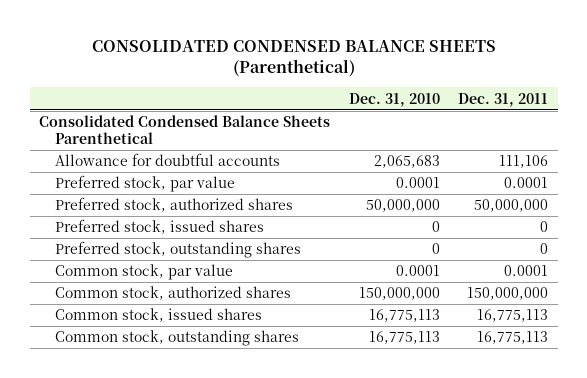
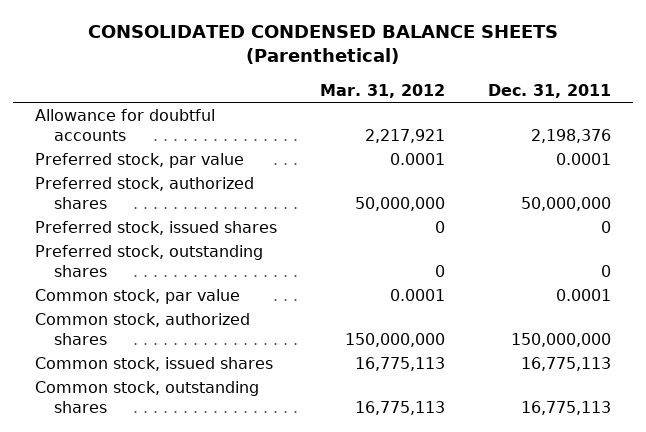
- | Dec. 31, 2010 | Dec. 31, 2011
+ | Mar. 31, 2012 | Dec. 31, 2011
- Consolidated Condensed Balance Sheets Parenthetical
- Allowance for doubtful accounts | 2,065,683 | 111,106
+ Allowance for doubtful accounts | 2,217,921 | 2,198,376

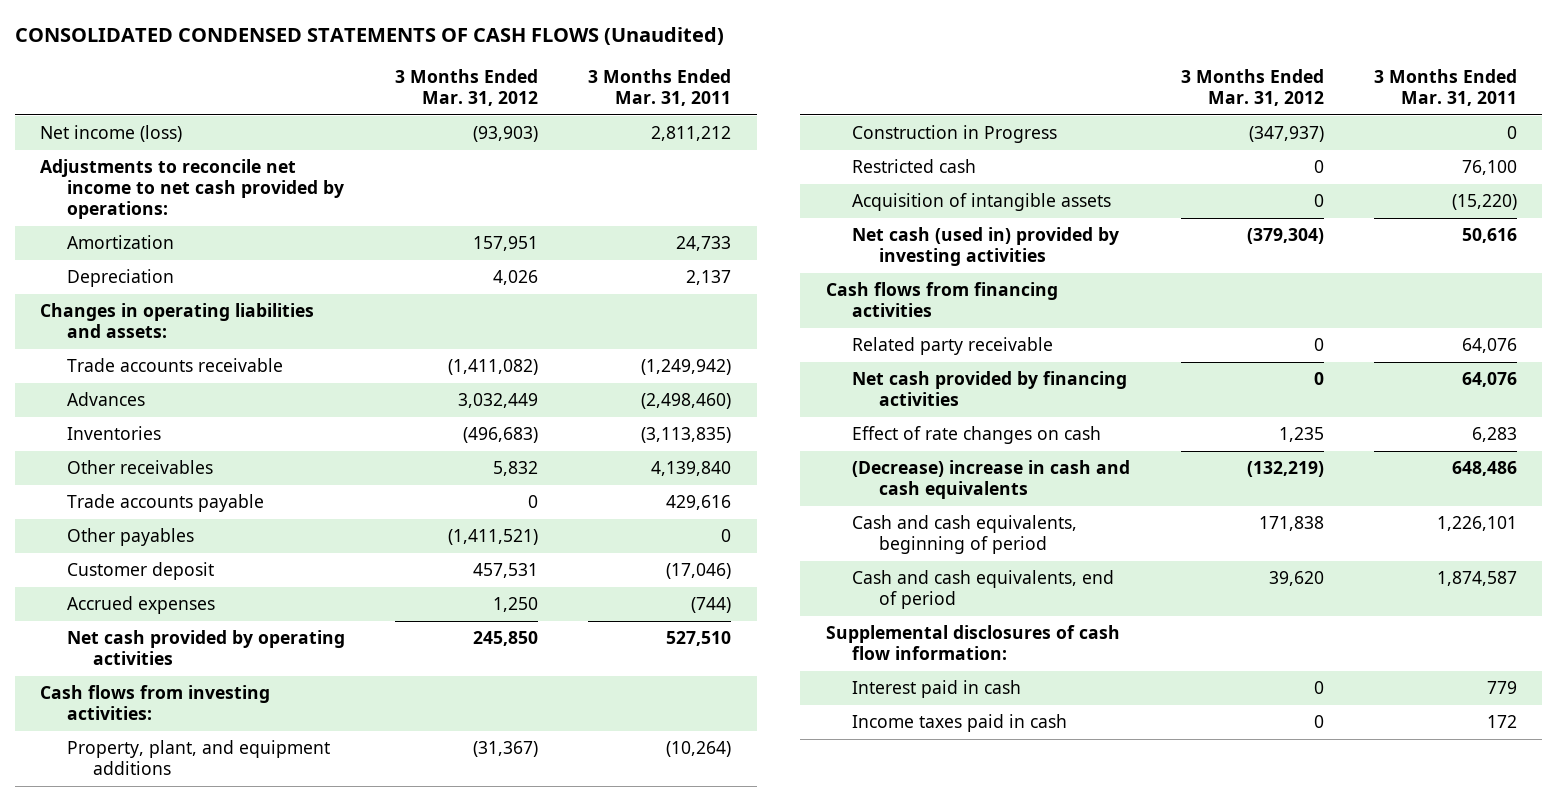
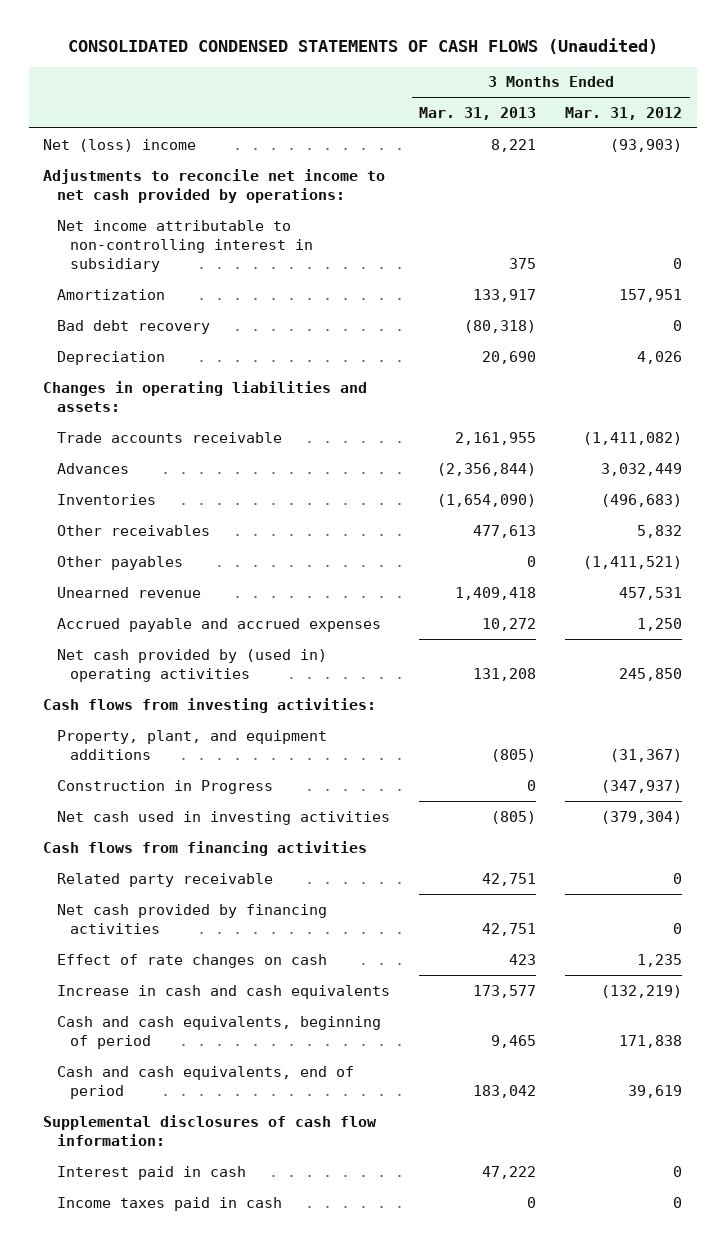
- | 3 Months Ended Mar. 31, 2012 | 3 Months Ended Mar. 31, 2011
+ | 3 Months Ended Mar. 31, 2013 | 3 Months Ended Mar. 31, 2012
- Net income (loss) | (93,903) | 2,811,212
+ Net (loss) income | 8,221 | (93,903)
+ Net income attributable to non-controlling interest in subsidiary | 375 | 0
+ Bad debt recovery | (80,318) | 0
- Trade accounts payable | 0 | 429,616
- Customer deposit | 457,531 | (17,046)
- Accrued expenses | 1,250 | (744)
- Net cash provided by operating activities | 245,850 | 527,510
+ Unearned revenue | 1,409,418 | 457,531
+ Accrued payable and accrued expenses | 10,272 | 1,250
+ Net cash provided by (used in) operating activities | 131,208 | 245,850
- Restricted cash | 0 | 76,100
- Acquisition of intangible assets | 0 | (15,220)
- Net cash (used in) provided by investing activities | (379,304) | 50,616
+ Net cash used in investing activities | (805) | (379,304)
- (Decrease) increase in cash and cash equivalents | (132,219) | 648,486
+ Increase in cash and cash equivalents | 173,577 | (132,219)
- Cash and cash equivalents, end of period | 39,620 | 1,874,587
+ Cash and cash equivalents, end of period | 183,042 | 39,619

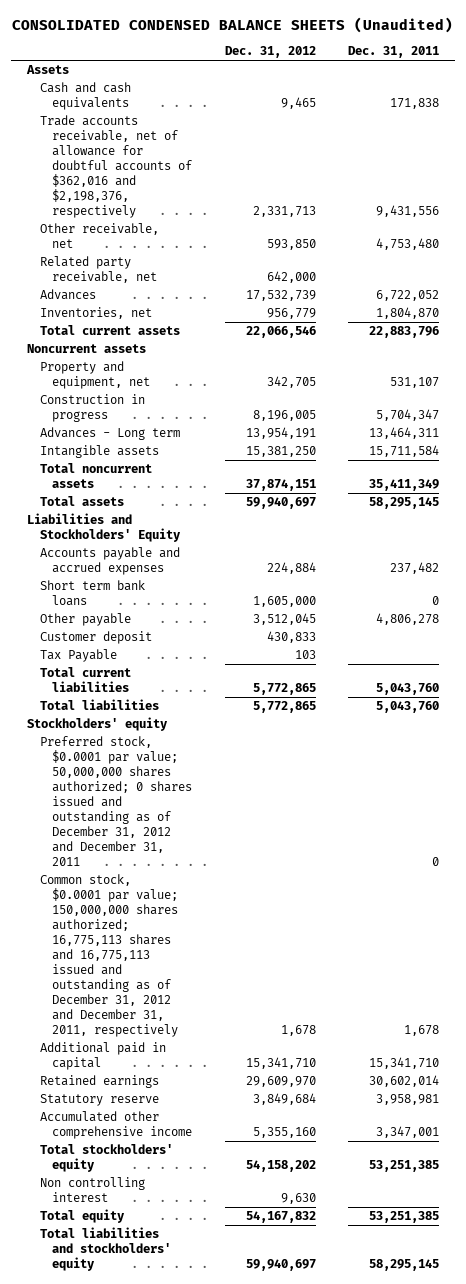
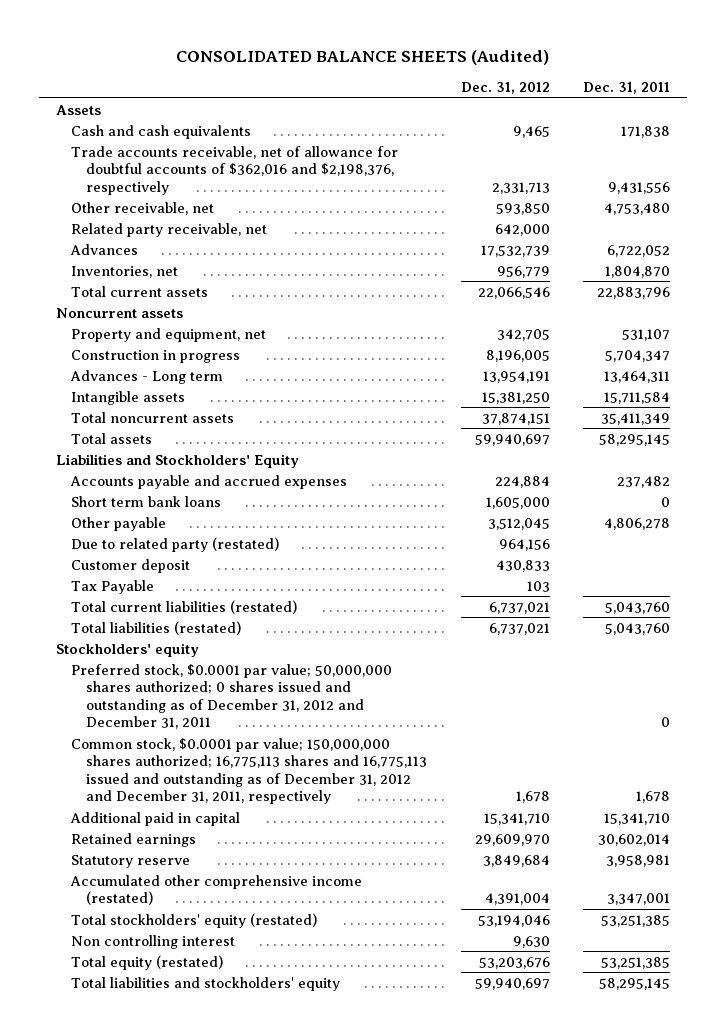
- CONSOLIDATED CONDENSED BALANCE SHEETS (Unaudited)
+ CONSOLIDATED BALANCE SHEETS (Audited)
+ Due to related party (restated) | 964,156 |
- Total current liabilities | 5,772,865 | 5,043,760
- Total liabilities | 5,772,865 | 5,043,760
+ Total current liabilities (restated) | 6,737,021 | 5,043,760
+ Total liabilities (restated) | 6,737,021 | 5,043,760
- Accumulated other comprehensive income | 5,355,160 | 3,347,001
- Total stockholders' equity | 54,158,202 | 53,251,385
+ Accumulated other comprehensive income (restated) | 4,391,004 | 3,347,001
+ Total stockholders' equity (restated) | 53,194,046 | 53,251,385
- Total equity | 54,167,832 | 53,251,385
+ Total equity (restated) | 53,203,676 | 53,251,385

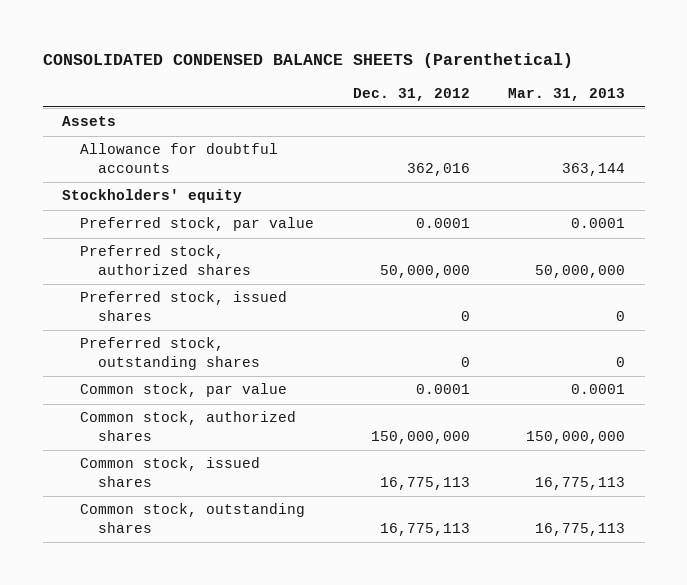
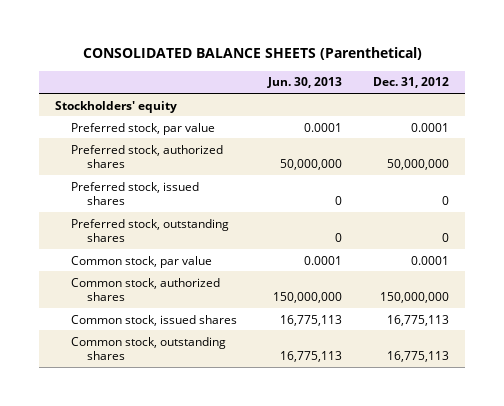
- CONSOLIDATED CONDENSED BALANCE SHEETS (Parenthetical)
+ CONSOLIDATED BALANCE SHEETS (Parenthetical)
- | Dec. 31, 2012 | Mar. 31, 2013
+ | Jun. 30, 2013 | Dec. 31, 2012
- Assets
- Allowance for doubtful accounts | 362,016 | 363,144

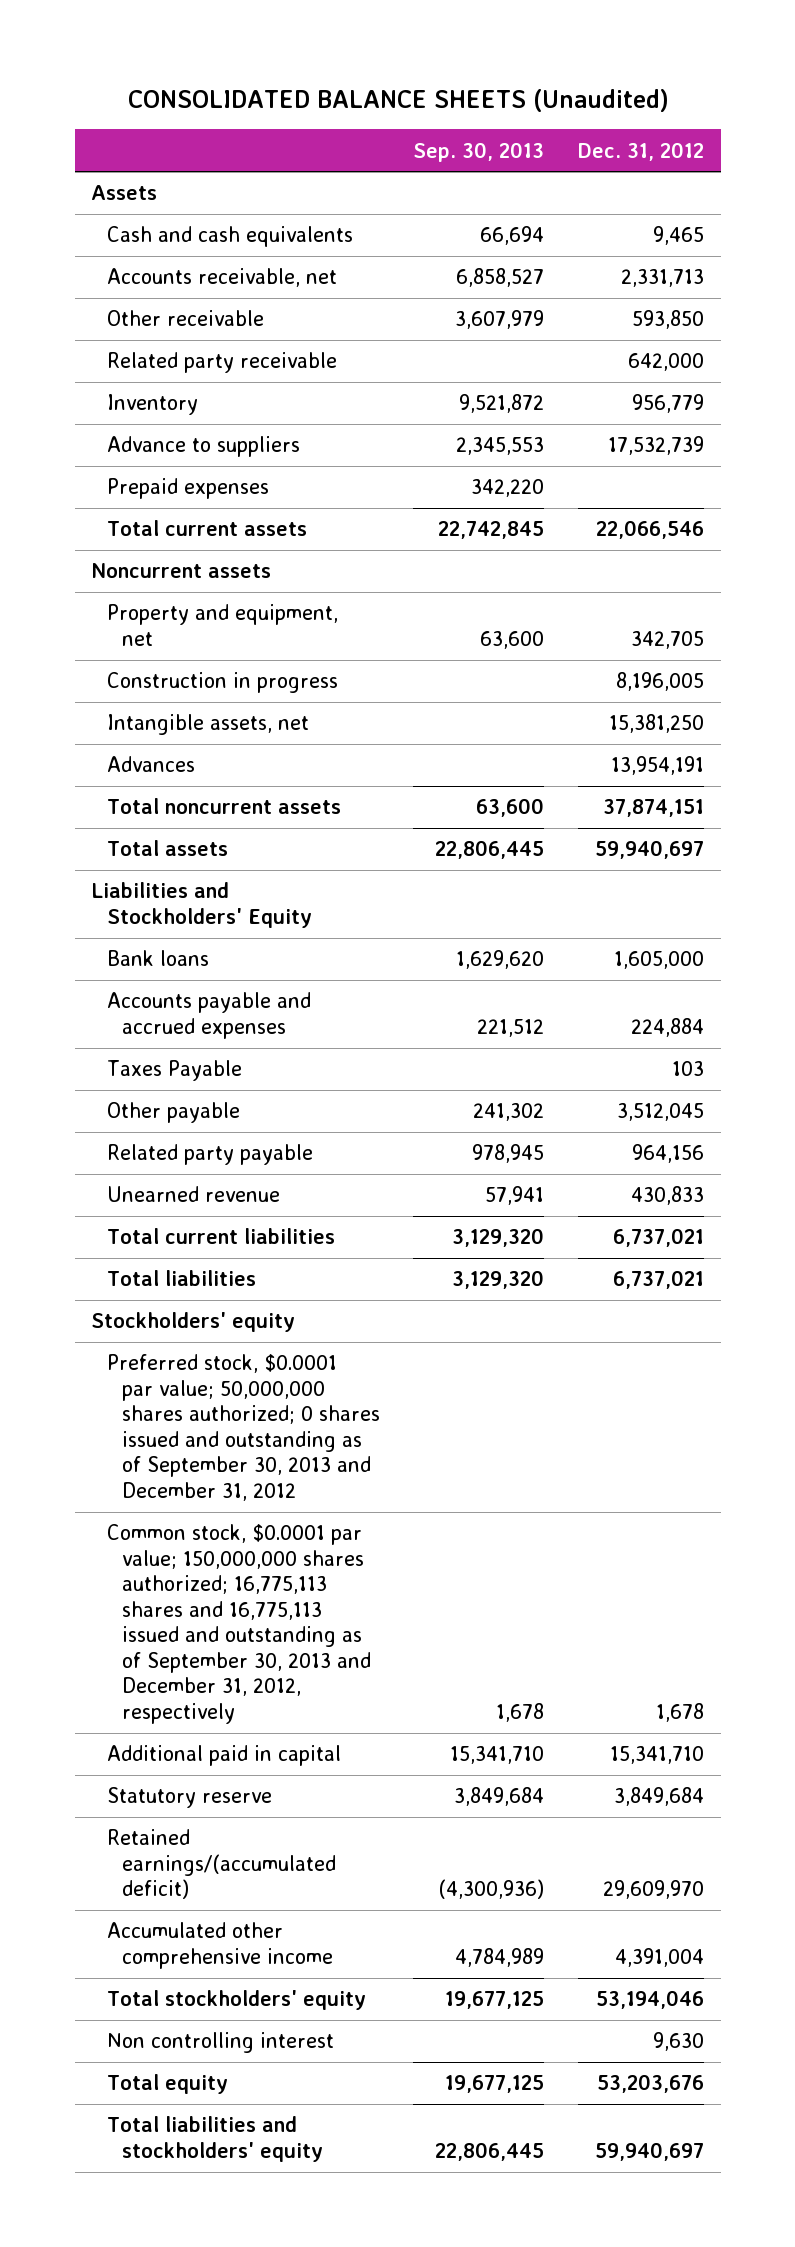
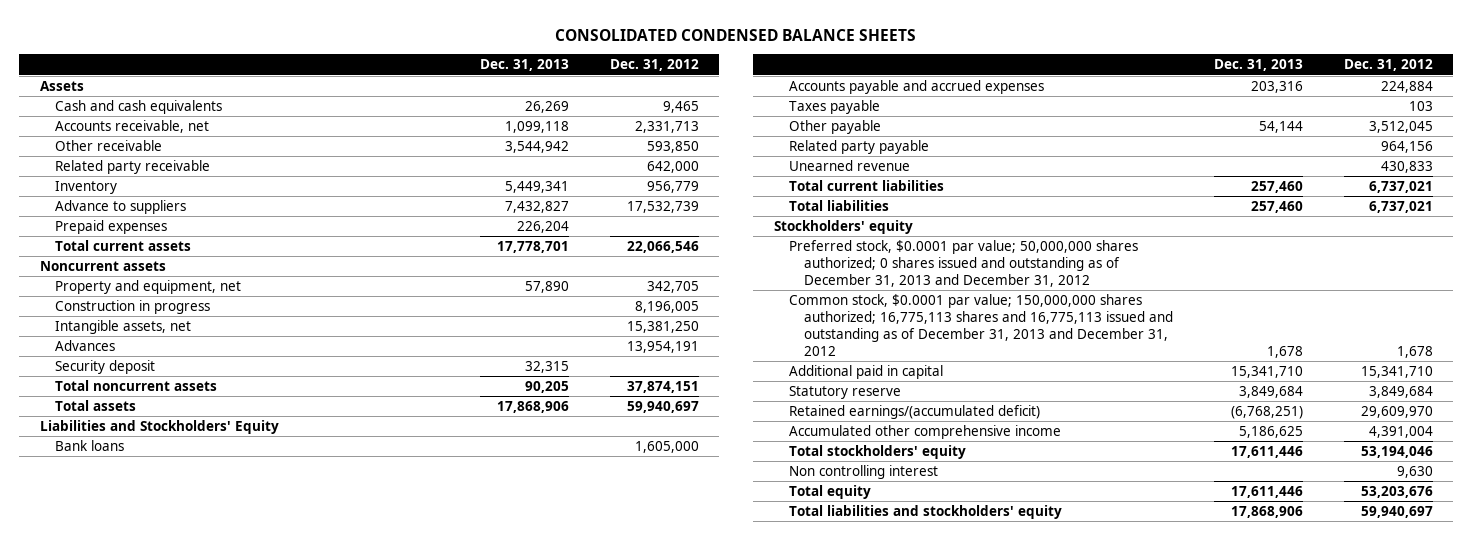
- CONSOLIDATED BALANCE SHEETS (Unaudited)
+ CONSOLIDATED CONDENSED BALANCE SHEETS
- | Sep. 30, 2013 | Dec. 31, 2012
+ | Dec. 31, 2013 | Dec. 31, 2012
+ Security deposit | 32,315 |
- Taxes Payable | | 103
+ Taxes payable | | 103
- Preferred stock, $0.0001 par value; 50,000,000 shares authorized; 0 shares issued and outstanding as of September 30, 2013 and December 31, 2012
- Common stock, $0.0001 par value; 150,000,000 shares authorized; 16,775,113 shares and 16,775,113 issued and outstanding as of September 30, 2013 and December 31, 2012, respectively | 1,678 | 1,678
+ Preferred stock, $0.0001 par value; 50,000,000 shares authorized; 0 shares issued and outstanding as of December 31, 2013 and December 31, 2012
+ Common stock, $0.0001 par value; 150,000,000 shares authorized; 16,775,113 shares and 16,775,113 issued and outstanding as of December 31, 2013 and December 31, 2012 | 1,678 | 1,678

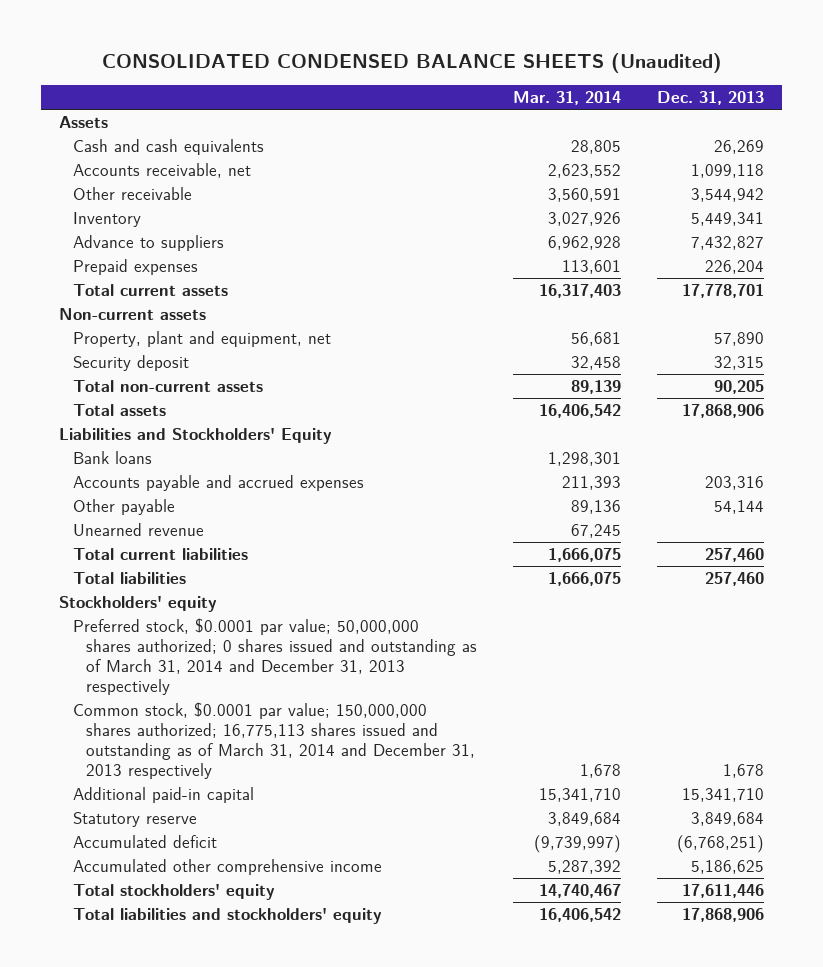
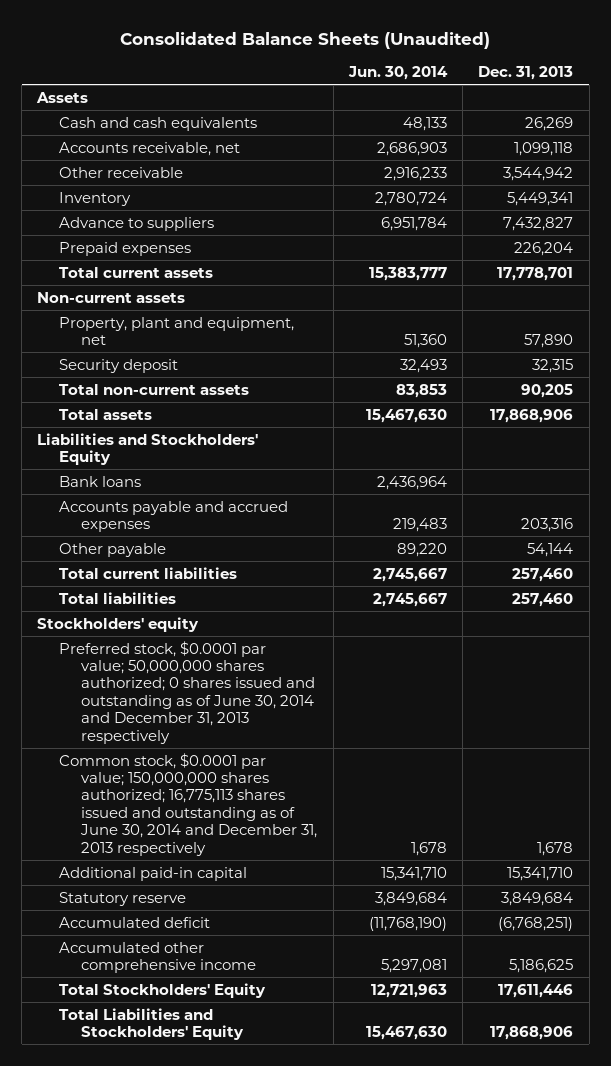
- CONSOLIDATED CONDENSED BALANCE SHEETS (Unaudited)
+ Consolidated Balance Sheets (Unaudited)
- | Mar. 31, 2014 | Dec. 31, 2013
+ | Jun. 30, 2014 | Dec. 31, 2013
- Unearned revenue | 67,245 |
- Preferred stock, $0.0001 par value; 50,000,000 shares authorized; 0 shares issued and outstanding as of March 31, 2014 and December 31, 2013 respectively
- Common stock, $0.0001 par value; 150,000,000 shares authorized; 16,775,113 shares issued and outstanding as of March 31, 2014 and December 31, 2013 respectively | 1,678 | 1,678
+ Preferred stock, $0.0001 par value; 50,000,000 shares authorized; 0 shares issued and outstanding as of June 30, 2014 and December 31, 2013 respectively
+ Common stock, $0.0001 par value; 150,000,000 shares authorized; 16,775,113 shares issued and outstanding as of June 30, 2014 and December 31, 2013 respectively | 1,678 | 1,678
- Total stockholders' equity | 14,740,467 | 17,611,446
- Total liabilities and stockholders' equity | 16,406,542 | 17,868,906
+ Total Stockholders' Equity | 12,721,963 | 17,611,446
+ Total Liabilities and Stockholders' Equity | 15,467,630 | 17,868,906

